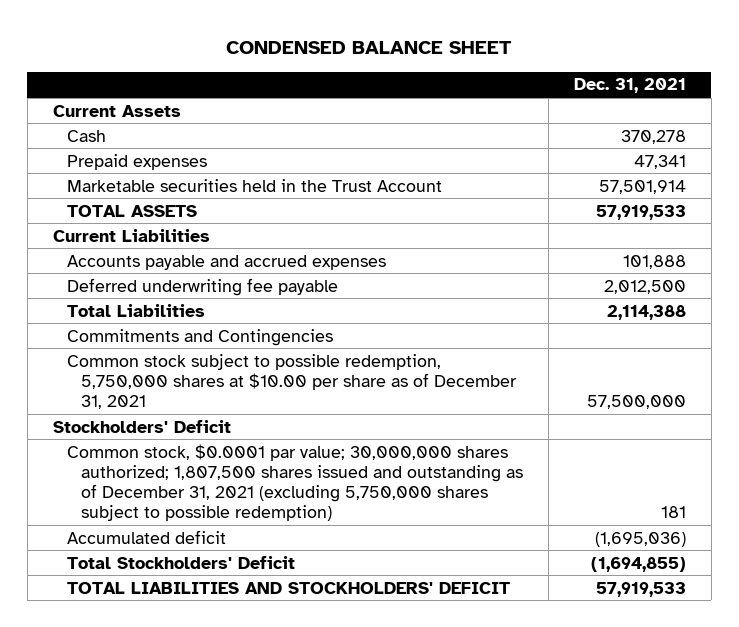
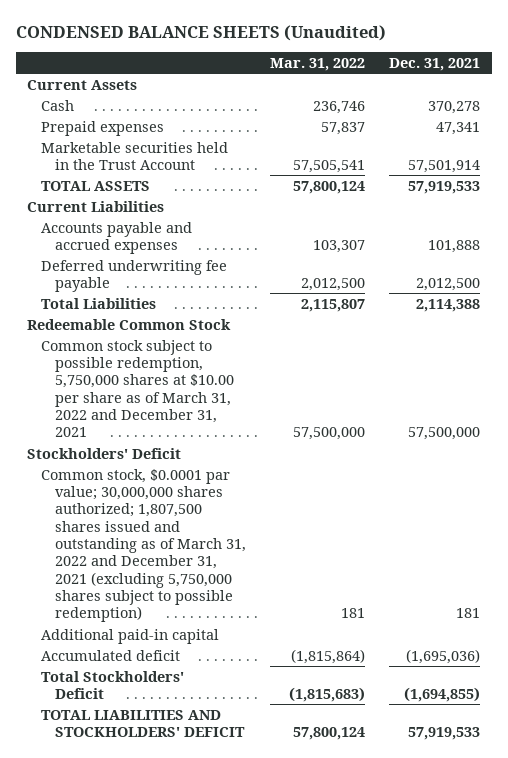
- CONDENSED BALANCE SHEET
+ CONDENSED BALANCE SHEETS (Unaudited)
- | Dec. 31, 2021
+ | Mar. 31, 2022 | Dec. 31, 2021
- Commitments and Contingencies
- Common stock subject to possible redemption, 5,750,000 shares at $10.00 per share as of December 31, 2021 | 57,500,000
+ Redeemable Common Stock
+ Common stock subject to possible redemption, 5,750,000 shares at $10.00 per share as of March 31, 2022 and December 31, 2021 | 57,500,000 | 57,500,000
- Common stock, $0.0001 par value; 30,000,000 shares authorized; 1,807,500 shares issued and outstanding as of December 31, 2021 (excluding 5,750,000 shares subject to possible redemption) | 181
+ Common stock, $0.0001 par value; 30,000,000 shares authorized; 1,807,500 shares issued and outstanding as of March 31, 2022 and December 31, 2021 (excluding 5,750,000 shares subject to possible redemption) | 181 | 181
+ Additional paid-in capital

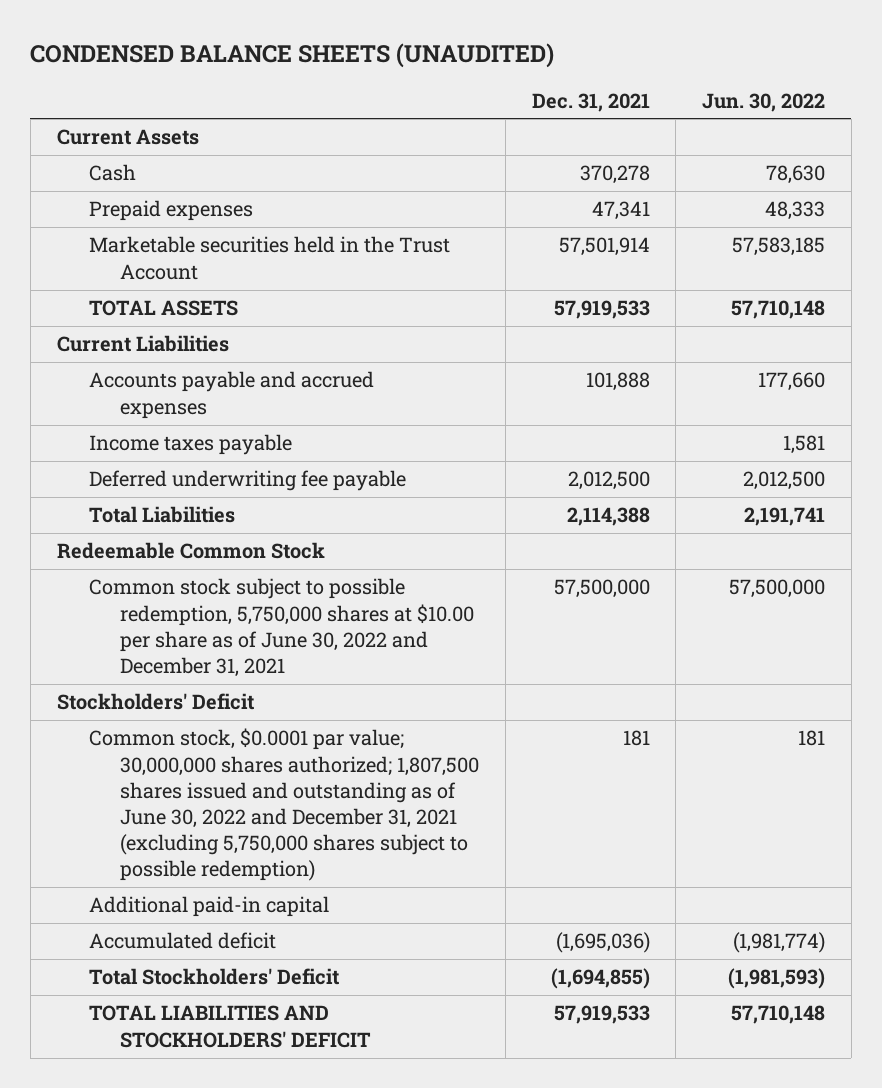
- CONDENSED BALANCE SHEETS (Unaudited)
+ CONDENSED BALANCE SHEETS (UNAUDITED)
- | Mar. 31, 2022 | Dec. 31, 2021
+ | Dec. 31, 2021 | Jun. 30, 2022
+ Income taxes payable | | 1,581
- Common stock subject to possible redemption, 5,750,000 shares at $10.00 per share as of March 31, 2022 and December 31, 2021 | 57,500,000 | 57,500,000
+ Common stock subject to possible redemption, 5,750,000 shares at $10.00 per share as of June 30, 2022 and December 31, 2021 | 57,500,000 | 57,500,000
- Common stock, $0.0001 par value; 30,000,000 shares authorized; 1,807,500 shares issued and outstanding as of March 31, 2022 and December 31, 2021 (excluding 5,750,000 shares subject to possible redemption) | 181 | 181
+ Common stock, $0.0001 par value; 30,000,000 shares authorized; 1,807,500 shares issued and outstanding as of June 30, 2022 and December 31, 2021 (excluding 5,750,000 shares subject to possible redemption) | 181 | 181

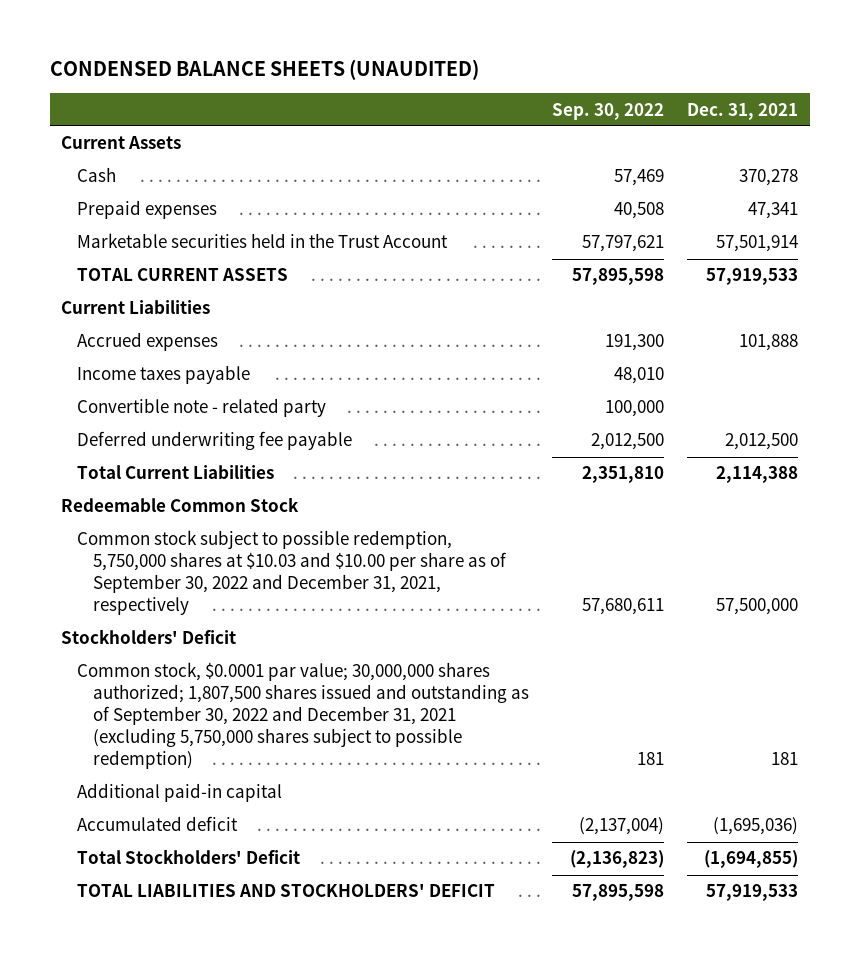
- | Dec. 31, 2021 | Jun. 30, 2022
+ | Sep. 30, 2022 | Dec. 31, 2021
- TOTAL ASSETS | 57,919,533 | 57,710,148
+ TOTAL CURRENT ASSETS | 57,895,598 | 57,919,533
- Accounts payable and accrued expenses | 101,888 | 177,660
+ Accrued expenses | 191,300 | 101,888
+ Convertible note - related party | 100,000 |
- Total Liabilities | 2,114,388 | 2,191,741
+ Total Current Liabilities | 2,351,810 | 2,114,388
- Common stock subject to possible redemption, 5,750,000 shares at $10.00 per share as of June 30, 2022 and December 31, 2021 | 57,500,000 | 57,500,000
+ Common stock subject to possible redemption, 5,750,000 shares at $10.03 and $10.00 per share as of September 30, 2022 and December 31, 2021, respectively | 57,680,611 | 57,500,000
- Common stock, $0.0001 par value; 30,000,000 shares authorized; 1,807,500 shares issued and outstanding as of June 30, 2022 and December 31, 2021 (excluding 5,750,000 shares subject to possible redemption) | 181 | 181
+ Common stock, $0.0001 par value; 30,000,000 shares authorized; 1,807,500 shares issued and outstanding as of September 30, 2022 and December 31, 2021 (excluding 5,750,000 shares subject to possible redemption) | 181 | 181

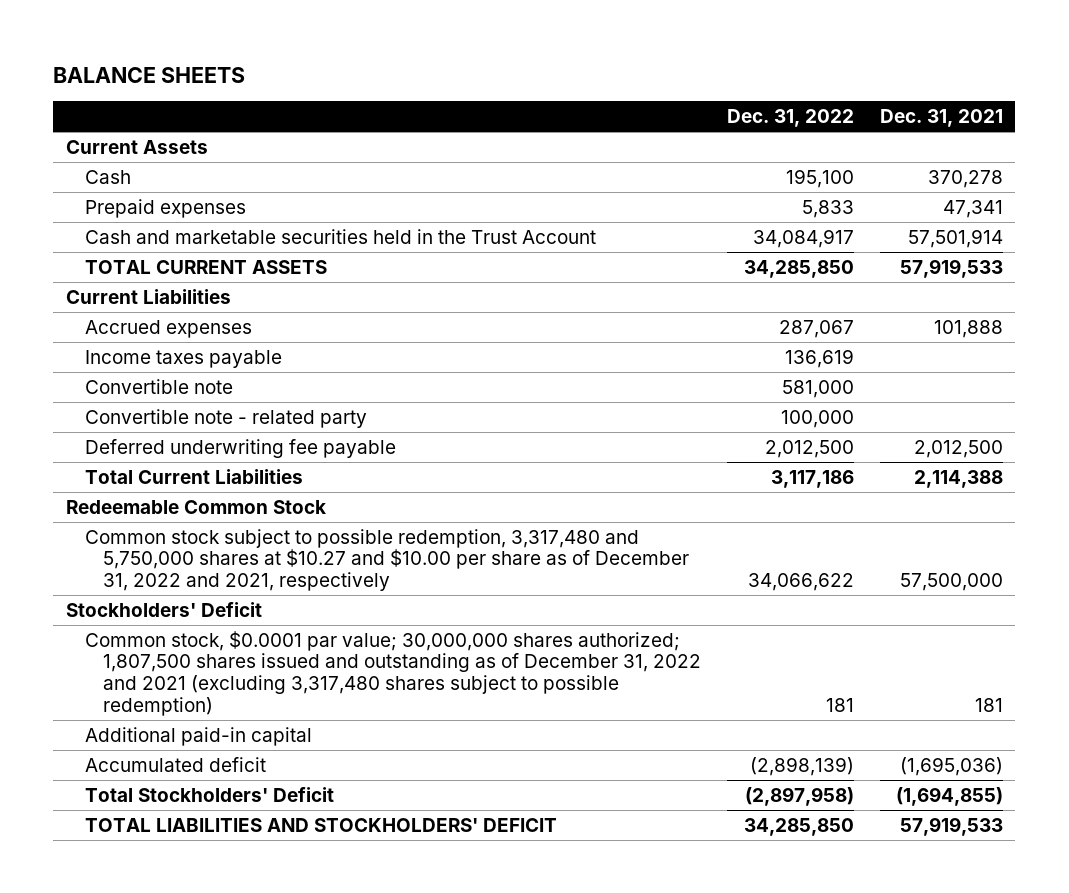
- CONDENSED BALANCE SHEETS (UNAUDITED)
+ BALANCE SHEETS
- | Sep. 30, 2022 | Dec. 31, 2021
+ | Dec. 31, 2022 | Dec. 31, 2021
- Marketable securities held in the Trust Account | 57,797,621 | 57,501,914
+ Cash and marketable securities held in the Trust Account | 34,084,917 | 57,501,914
+ Convertible note | 581,000 |
- Common stock subject to possible redemption, 5,750,000 shares at $10.03 and $10.00 per share as of September 30, 2022 and December 31, 2021, respectively | 57,680,611 | 57,500,000
+ Common stock subject to possible redemption, 3,317,480 and 5,750,000 shares at $10.27 and $10.00 per share as of December 31, 2022 and 2021, respectively | 34,066,622 | 57,500,000
- Common stock, $0.0001 par value; 30,000,000 shares authorized; 1,807,500 shares issued and outstanding as of September 30, 2022 and December 31, 2021 (excluding 5,750,000 shares subject to possible redemption) | 181 | 181
+ Common stock, $0.0001 par value; 30,000,000 shares authorized; 1,807,500 shares issued and outstanding as of December 31, 2022 and 2021 (excluding 3,317,480 shares subject to possible redemption) | 181 | 181

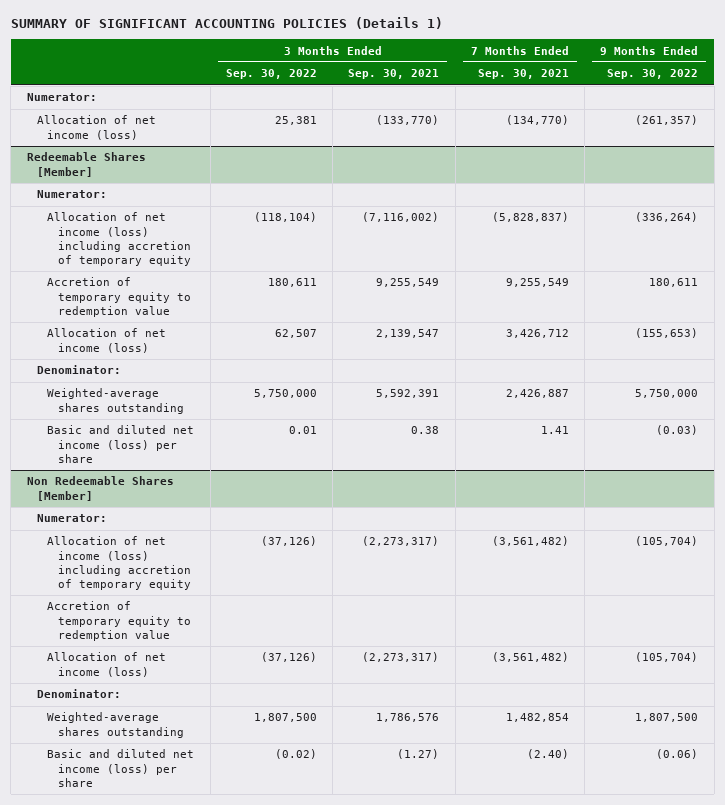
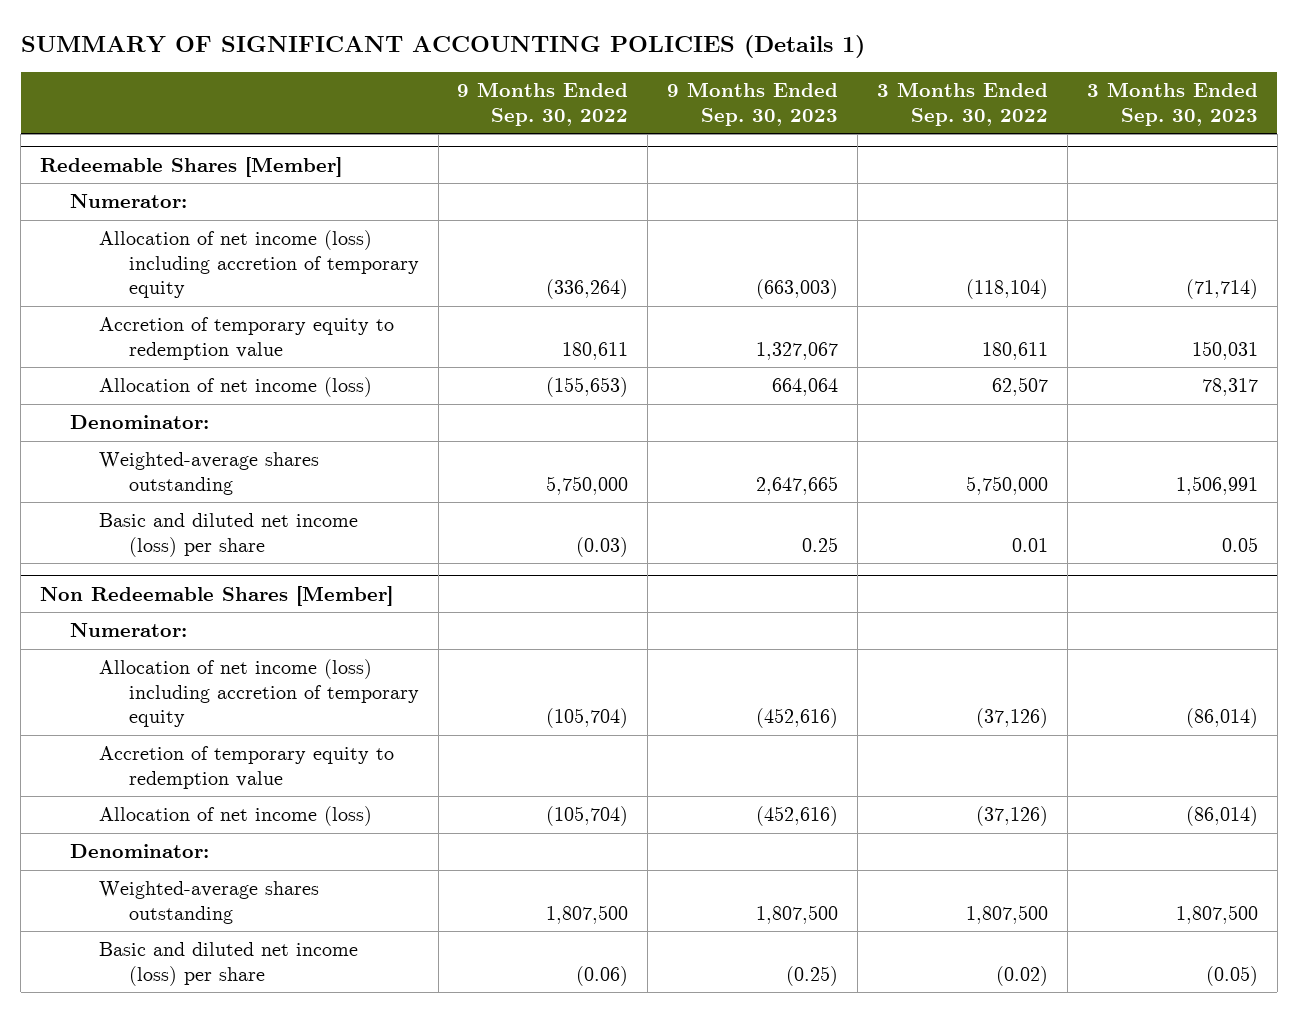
- | 3 Months Ended Sep. 30, 2022 | 3 Months Ended Sep. 30, 2021 | 7 Months Ended Sep. 30, 2021 | 9 Months Ended Sep. 30, 2022
+ | 9 Months Ended Sep. 30, 2022 | 9 Months Ended Sep. 30, 2023 | 3 Months Ended Sep. 30, 2022 | 3 Months Ended Sep. 30, 2023
- Numerator:
- Allocation of net income (loss) | 25,381 | (133,770) | (134,770) | (261,357)

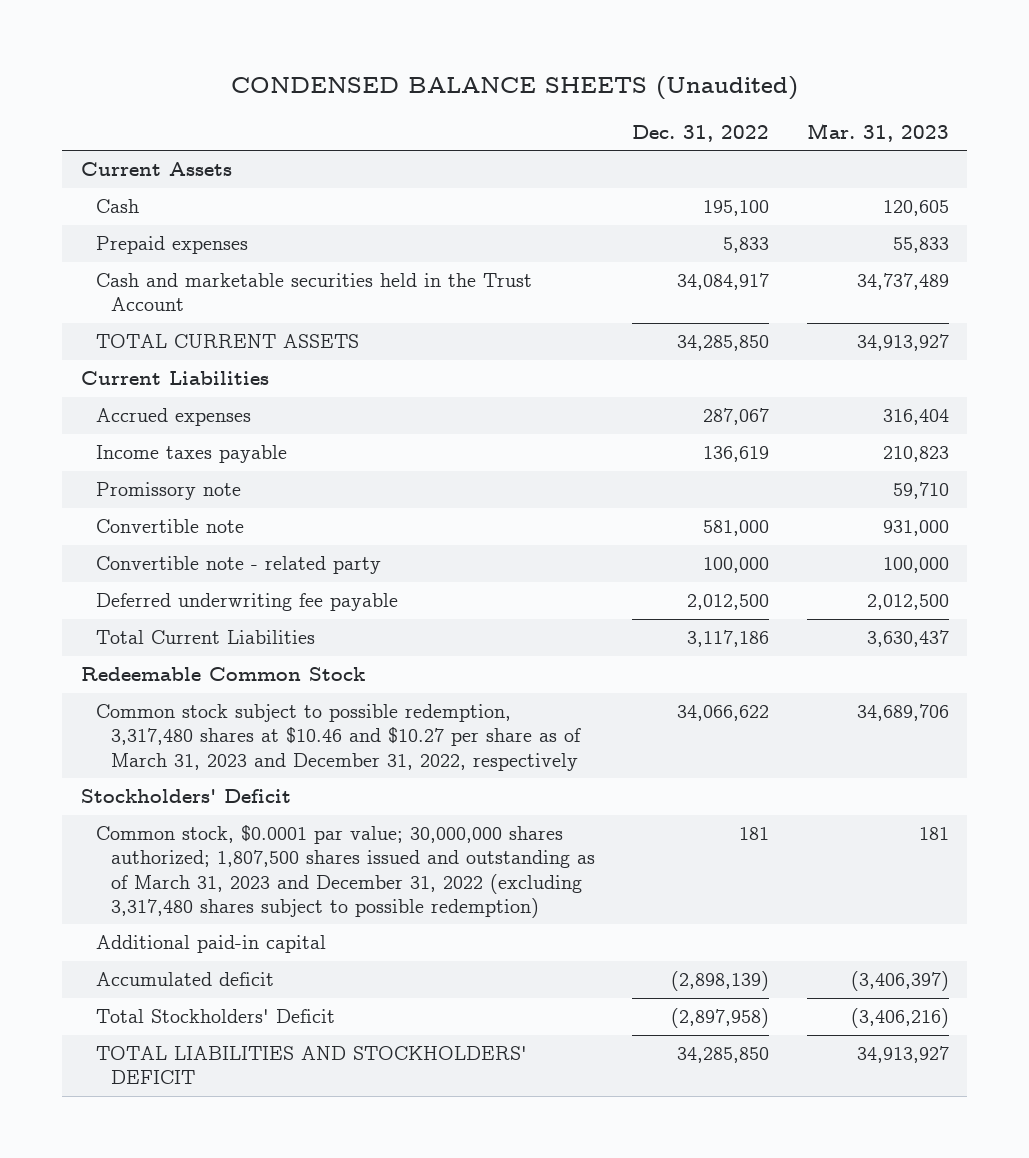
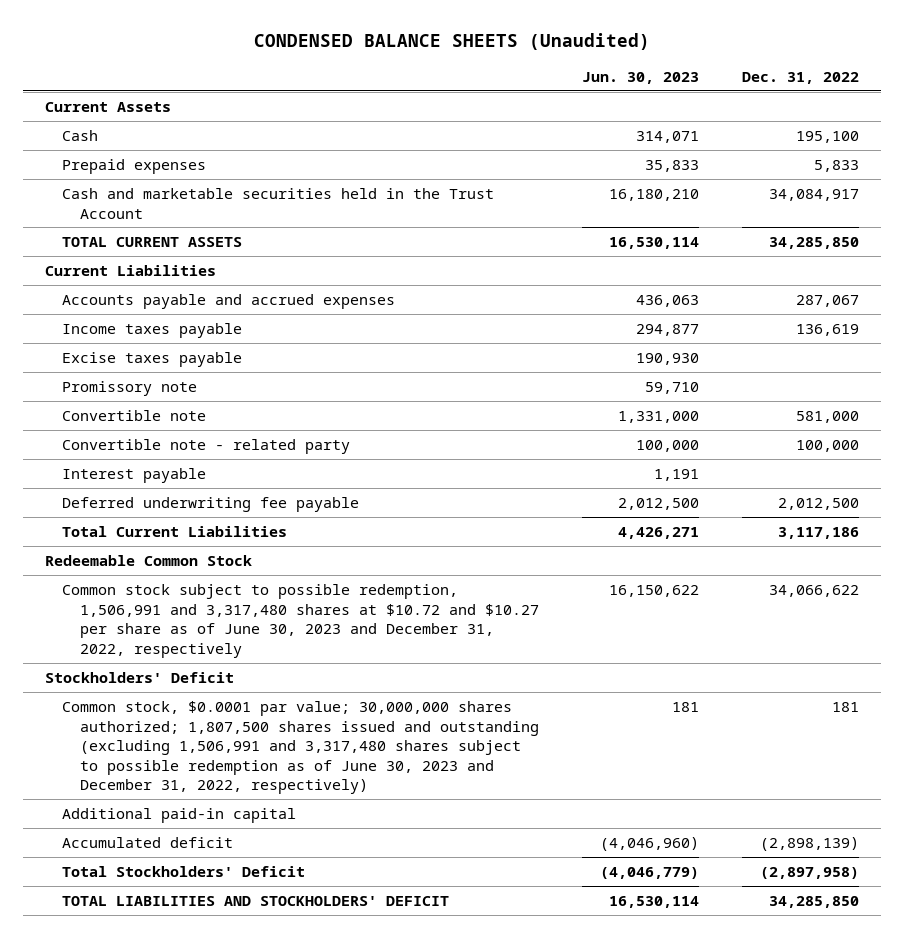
- | Dec. 31, 2022 | Mar. 31, 2023
+ | Jun. 30, 2023 | Dec. 31, 2022
- Accrued expenses | 287,067 | 316,404
+ Accounts payable and accrued expenses | 436,063 | 287,067
+ Excise taxes payable | 190,930 |
+ Interest payable | 1,191 |
- Common stock subject to possible redemption, 3,317,480 shares at $10.46 and $10.27 per share as of March 31, 2023 and December 31, 2022, respectively | 34,066,622 | 34,689,706
+ Common stock subject to possible redemption, 1,506,991 and 3,317,480 shares at $10.72 and $10.27 per share as of June 30, 2023 and December 31, 2022, respectively | 16,150,622 | 34,066,622
- Common stock, $0.0001 par value; 30,000,000 shares authorized; 1,807,500 shares issued and outstanding as of March 31, 2023 and December 31, 2022 (excluding 3,317,480 shares subject to possible redemption) | 181 | 181
+ Common stock, $0.0001 par value; 30,000,000 shares authorized; 1,807,500 shares issued and outstanding (excluding 1,506,991 and 3,317,480 shares subject to possible redemption as of June 30, 2023 and December 31, 2022, respectively) | 181 | 181

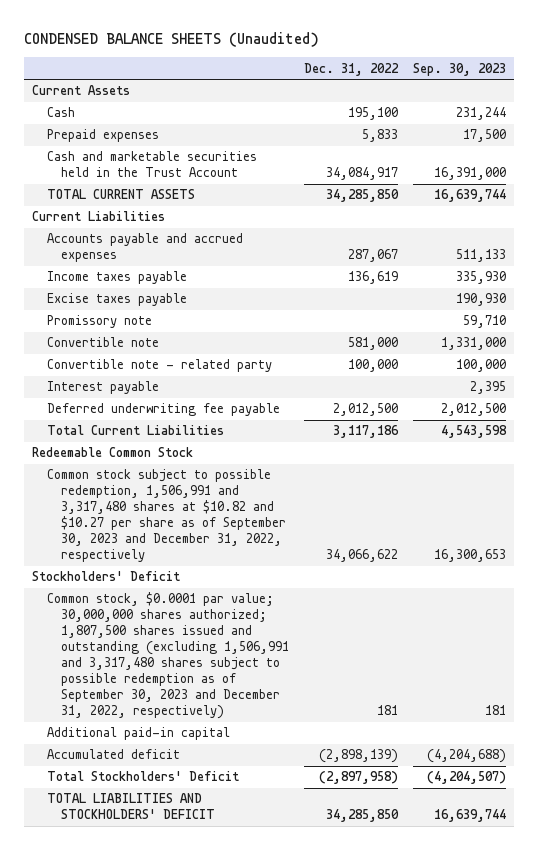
- | Jun. 30, 2023 | Dec. 31, 2022
+ | Dec. 31, 2022 | Sep. 30, 2023
- Common stock subject to possible redemption, 1,506,991 and 3,317,480 shares at $10.72 and $10.27 per share as of June 30, 2023 and December 31, 2022, respectively | 16,150,622 | 34,066,622
+ Common stock subject to possible redemption, 1,506,991 and 3,317,480 shares at $10.82 and $10.27 per share as of September 30, 2023 and December 31, 2022, respectively | 34,066,622 | 16,300,653
- Common stock, $0.0001 par value; 30,000,000 shares authorized; 1,807,500 shares issued and outstanding (excluding 1,506,991 and 3,317,480 shares subject to possible redemption as of June 30, 2023 and December 31, 2022, respectively) | 181 | 181
+ Common stock, $0.0001 par value; 30,000,000 shares authorized; 1,807,500 shares issued and outstanding (excluding 1,506,991 and 3,317,480 shares subject to possible redemption as of September 30, 2023 and December 31, 2022, respectively) | 181 | 181

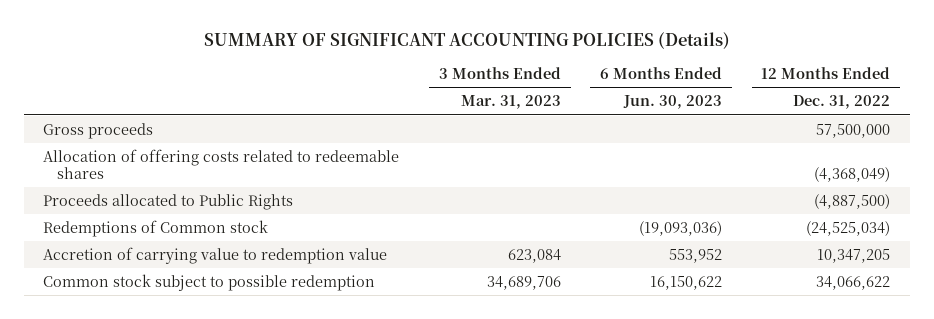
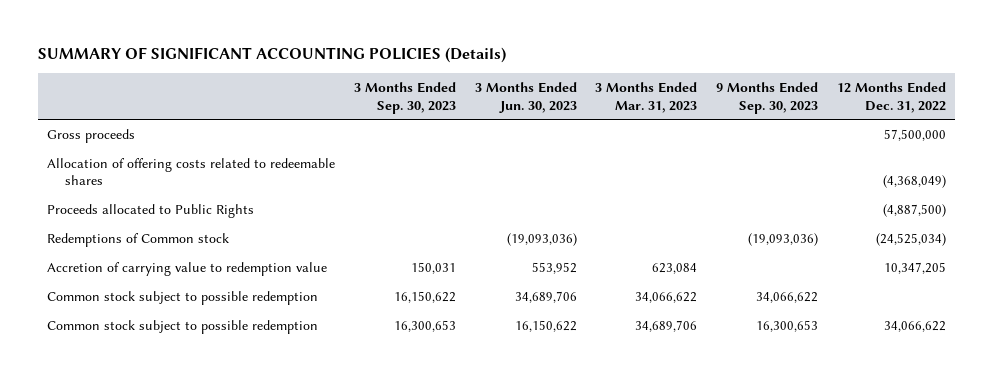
- | 3 Months Ended Mar. 31, 2023 | 6 Months Ended Jun. 30, 2023 | 12 Months Ended Dec. 31, 2022
+ | 3 Months Ended Sep. 30, 2023 | 3 Months Ended Jun. 30, 2023 | 3 Months Ended Mar. 31, 2023 | 9 Months Ended Sep. 30, 2023 | 12 Months Ended Dec. 31, 2022
+ Common stock subject to possible redemption | 16,150,622 | 34,689,706 | 34,066,622 | 34,066,622 |

